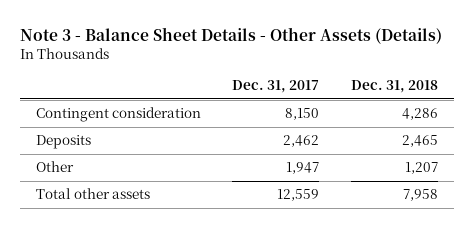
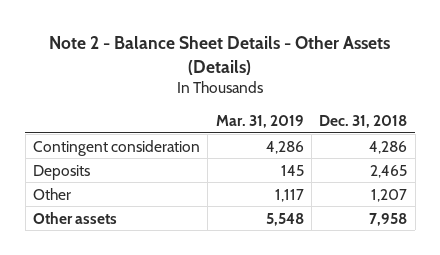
- Note 3 - Balance Sheet Details - Other Assets (Details)
+ Note 2 - Balance Sheet Details - Other Assets (Details)
- | Dec. 31, 2017 | Dec. 31, 2018
+ | Mar. 31, 2019 | Dec. 31, 2018
- Total other assets | 12,559 | 7,958
+ Other assets | 5,548 | 7,958

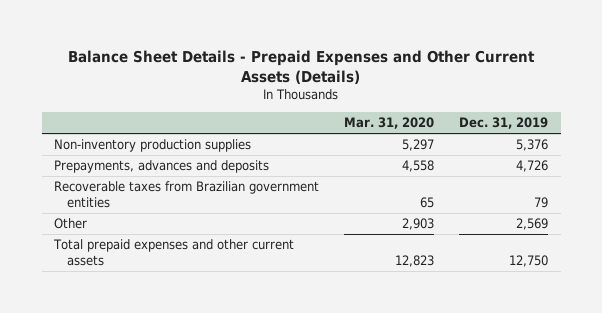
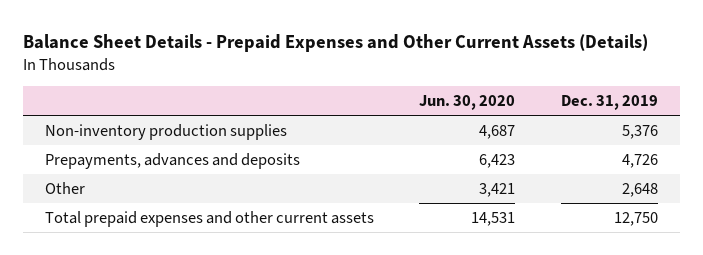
- | Mar. 31, 2020 | Dec. 31, 2019
+ | Jun. 30, 2020 | Dec. 31, 2019
- Recoverable taxes from Brazilian government entities | 65 | 79
- Other | 2,903 | 2,569
+ Other | 3,421 | 2,648

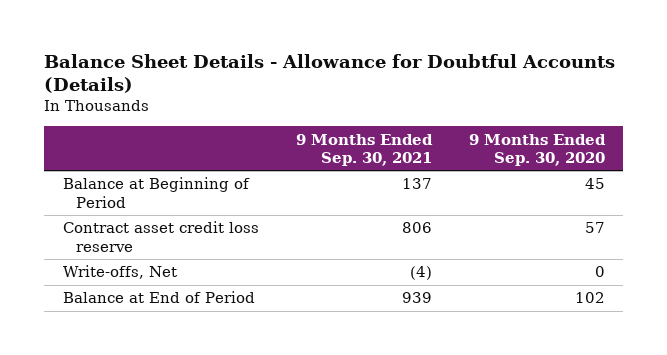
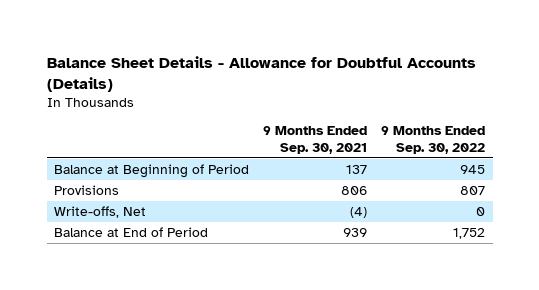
- | 9 Months Ended Sep. 30, 2021 | 9 Months Ended Sep. 30, 2020
+ | 9 Months Ended Sep. 30, 2021 | 9 Months Ended Sep. 30, 2022
- Contract asset credit loss reserve | 806 | 57
+ Provisions | 806 | 807

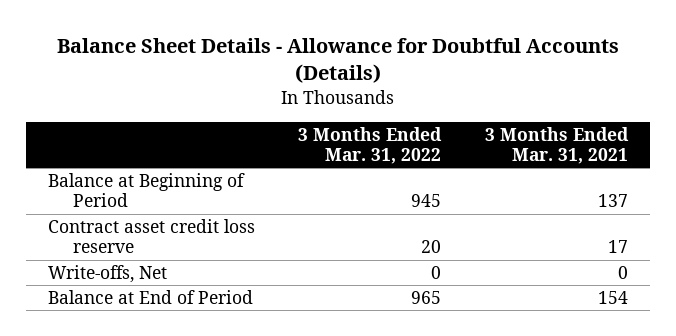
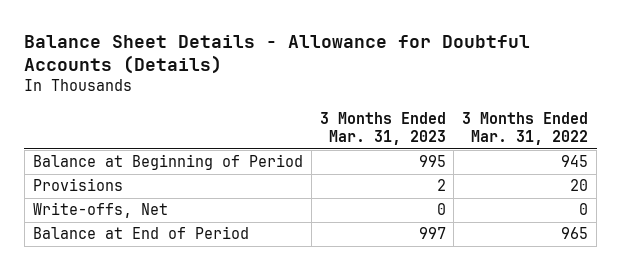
- | 3 Months Ended Mar. 31, 2022 | 3 Months Ended Mar. 31, 2021
+ | 3 Months Ended Mar. 31, 2023 | 3 Months Ended Mar. 31, 2022
- Contract asset credit loss reserve | 20 | 17
+ Provisions | 2 | 20

